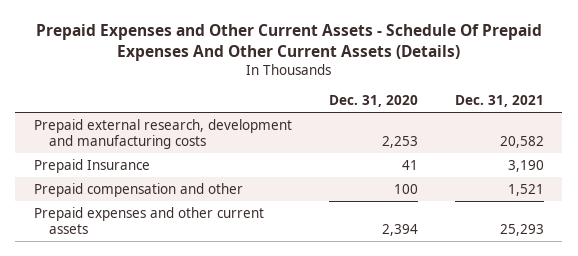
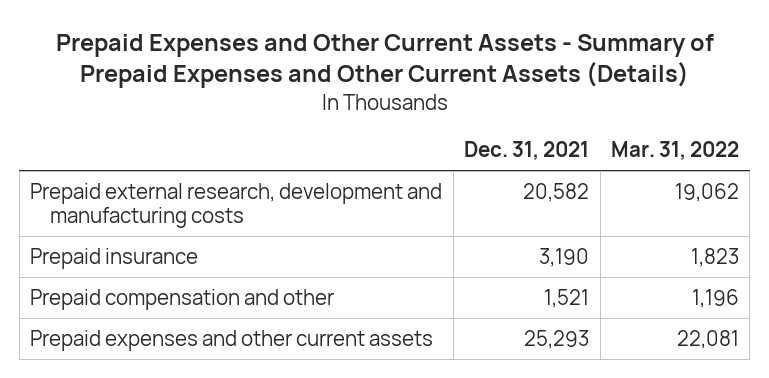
- Prepaid Expenses and Other Current Assets - Schedule Of Prepaid Expenses And Other Current Assets (Details)
+ Prepaid Expenses and Other Current Assets - Summary of Prepaid Expenses and Other Current Assets (Details)
- | Dec. 31, 2020 | Dec. 31, 2021
+ | Dec. 31, 2021 | Mar. 31, 2022
- Prepaid Insurance | 41 | 3,190
+ Prepaid insurance | 3,190 | 1,823

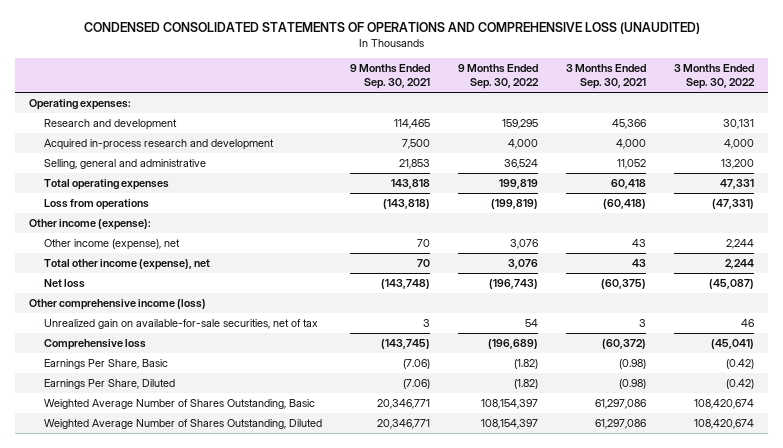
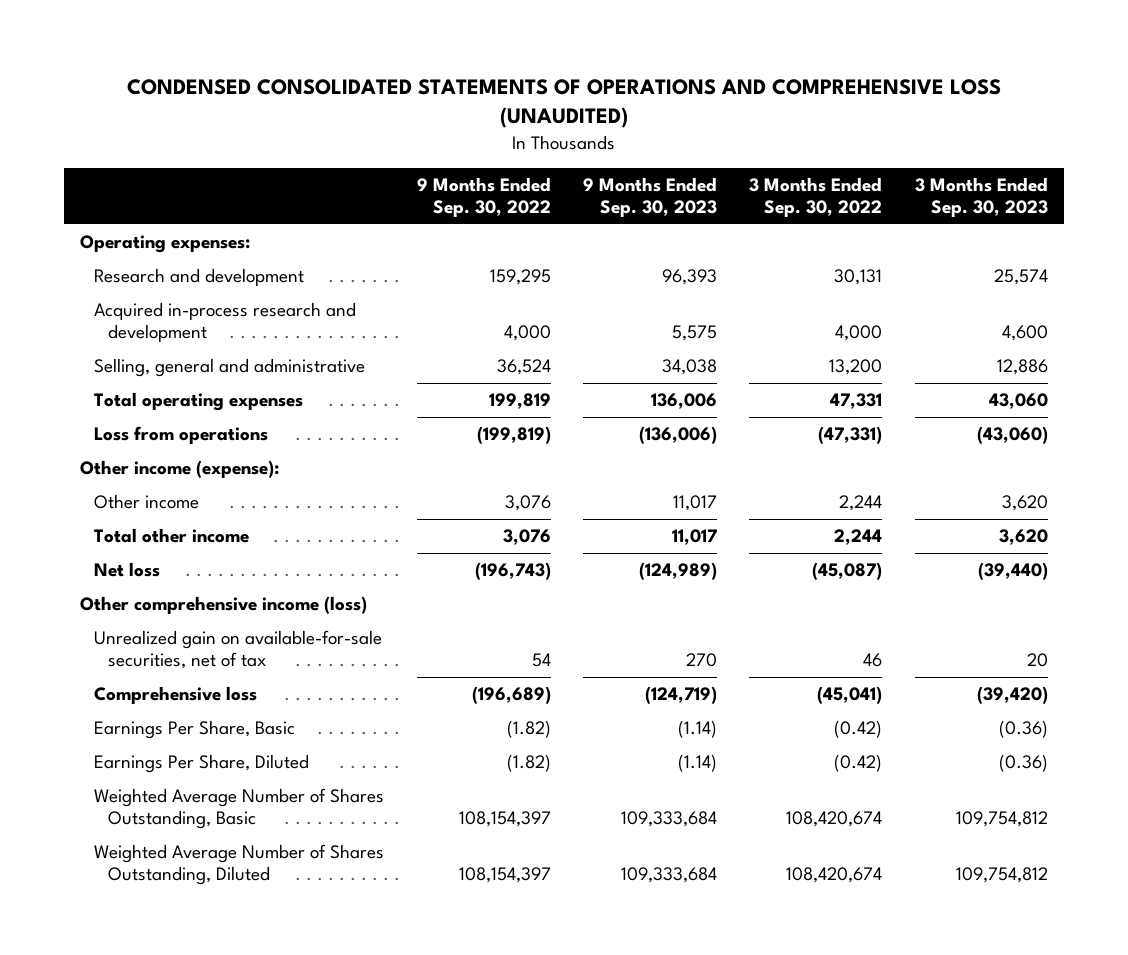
- | 9 Months Ended Sep. 30, 2021 | 9 Months Ended Sep. 30, 2022 | 3 Months Ended Sep. 30, 2021 | 3 Months Ended Sep. 30, 2022
+ | 9 Months Ended Sep. 30, 2022 | 9 Months Ended Sep. 30, 2023 | 3 Months Ended Sep. 30, 2022 | 3 Months Ended Sep. 30, 2023
- Other income (expense), net | 70 | 3,076 | 43 | 2,244
- Total other income (expense), net | 70 | 3,076 | 43 | 2,244
+ Other income | 3,076 | 11,017 | 2,244 | 3,620
+ Total other income | 3,076 | 11,017 | 2,244 | 3,620

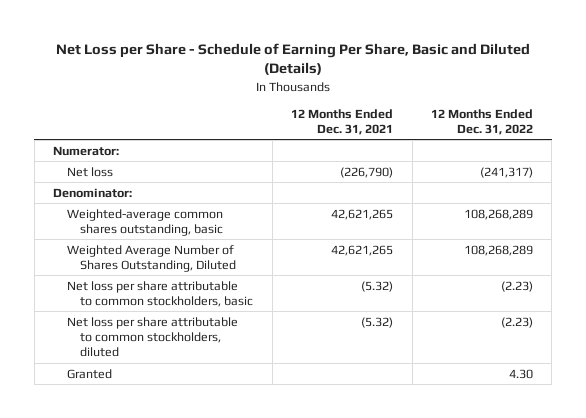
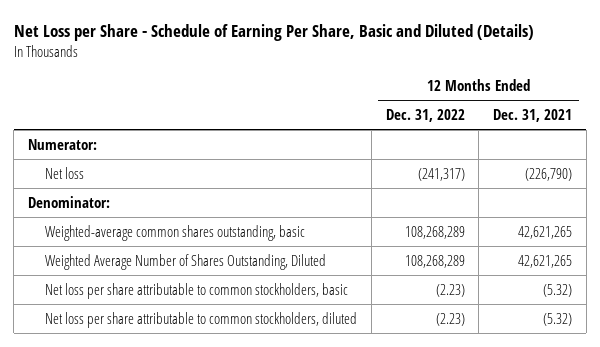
- | 12 Months Ended Dec. 31, 2021 | 12 Months Ended Dec. 31, 2022
+ | 12 Months Ended Dec. 31, 2022 | 12 Months Ended Dec. 31, 2021
- Granted | | 4.30

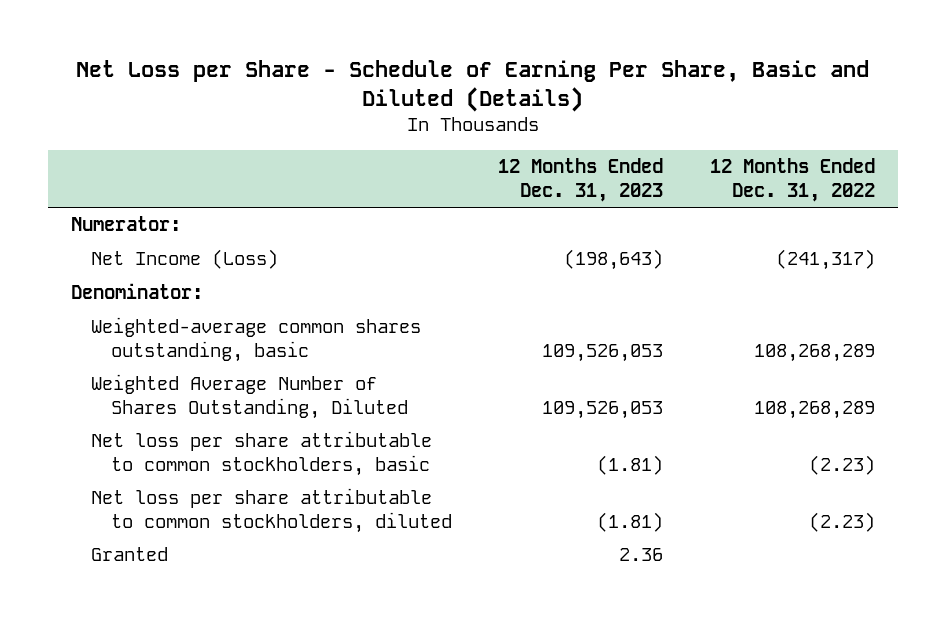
- | 12 Months Ended Dec. 31, 2022 | 12 Months Ended Dec. 31, 2021
+ | 12 Months Ended Dec. 31, 2023 | 12 Months Ended Dec. 31, 2022
- Net loss | (241,317) | (226,790)
+ Net Income (Loss) | (198,643) | (241,317)
+ Granted | 2.36 |

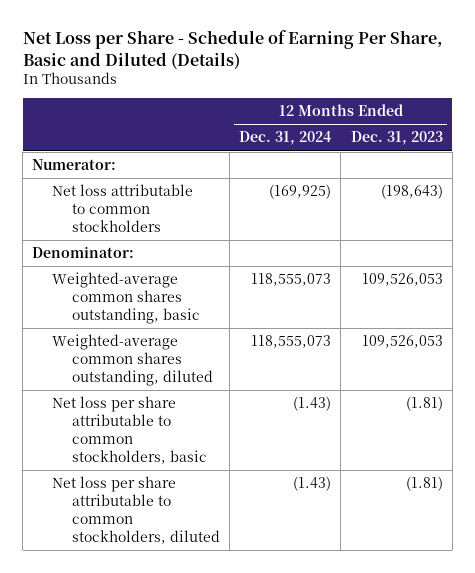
- | 12 Months Ended Dec. 31, 2023 | 12 Months Ended Dec. 31, 2022
+ | 12 Months Ended Dec. 31, 2024 | 12 Months Ended Dec. 31, 2023
- Net Income (Loss) | (198,643) | (241,317)
+ Net loss attributable to common stockholders | (169,925) | (198,643)
- Weighted Average Number of Shares Outstanding, Diluted | 109,526,053 | 108,268,289
+ Weighted-average common shares outstanding, diluted | 118,555,073 | 109,526,053
- Granted | 2.36 |

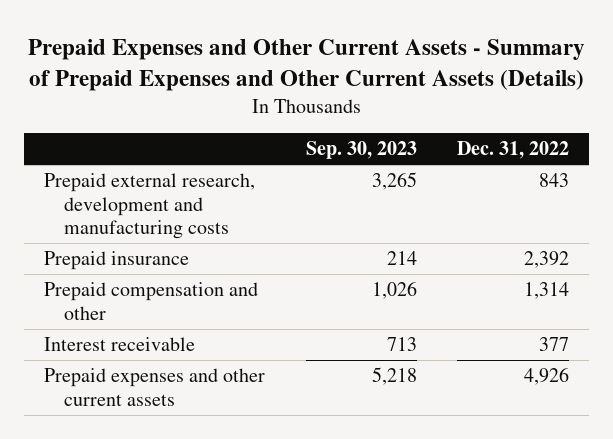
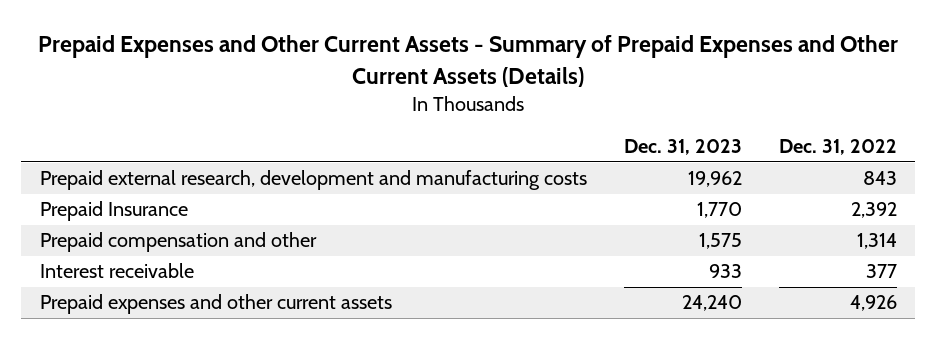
- | Sep. 30, 2023 | Dec. 31, 2022
+ | Dec. 31, 2023 | Dec. 31, 2022
- Prepaid insurance | 214 | 2,392
+ Prepaid Insurance | 1,770 | 2,392

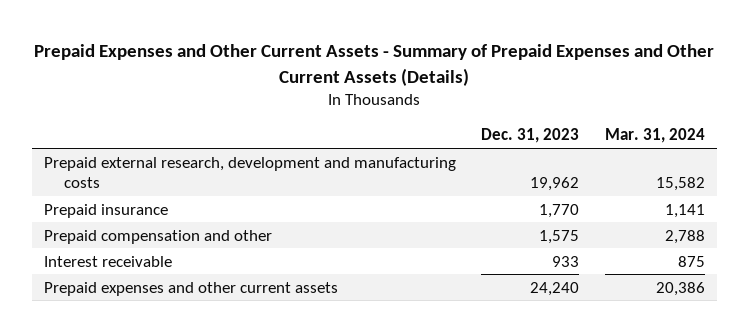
- | Dec. 31, 2023 | Dec. 31, 2022
+ | Dec. 31, 2023 | Mar. 31, 2024
- Prepaid Insurance | 1,770 | 2,392
+ Prepaid insurance | 1,770 | 1,141

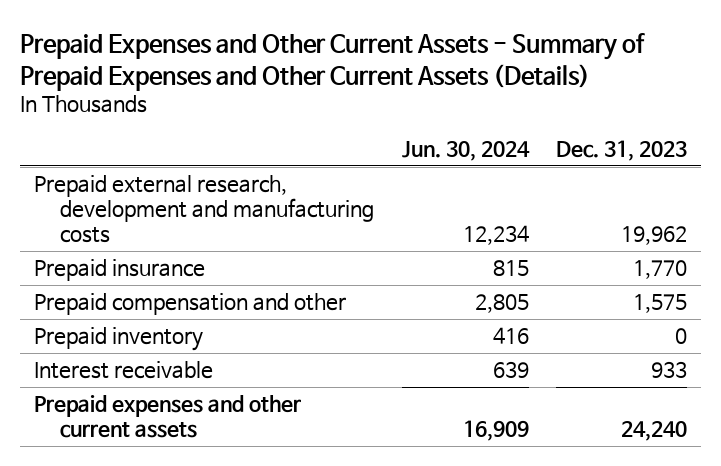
- | Dec. 31, 2023 | Mar. 31, 2024
+ | Jun. 30, 2024 | Dec. 31, 2023
+ Prepaid inventory | 416 | 0

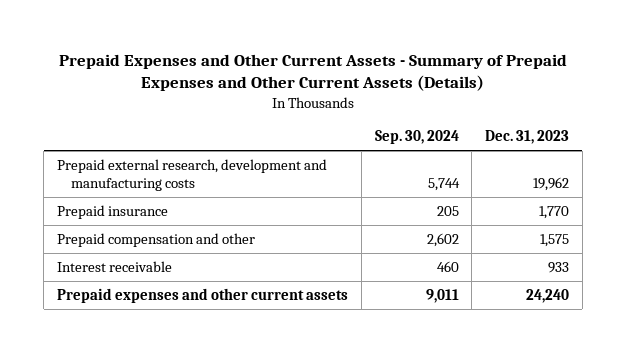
- | Jun. 30, 2024 | Dec. 31, 2023
+ | Sep. 30, 2024 | Dec. 31, 2023
- Prepaid inventory | 416 | 0

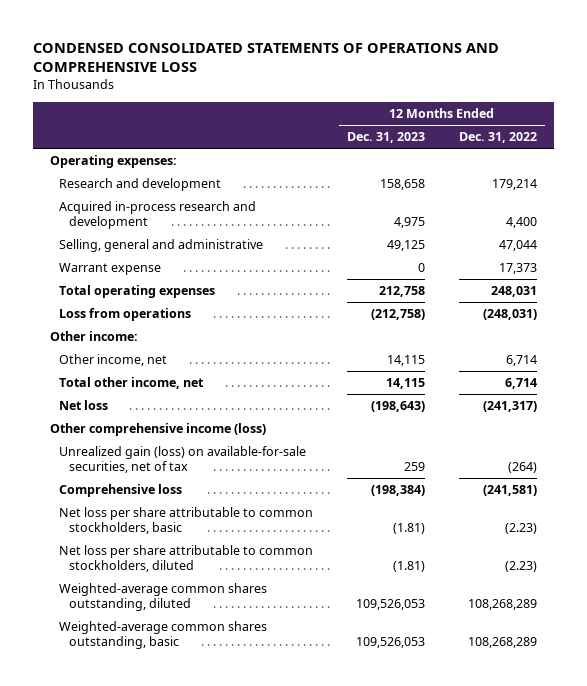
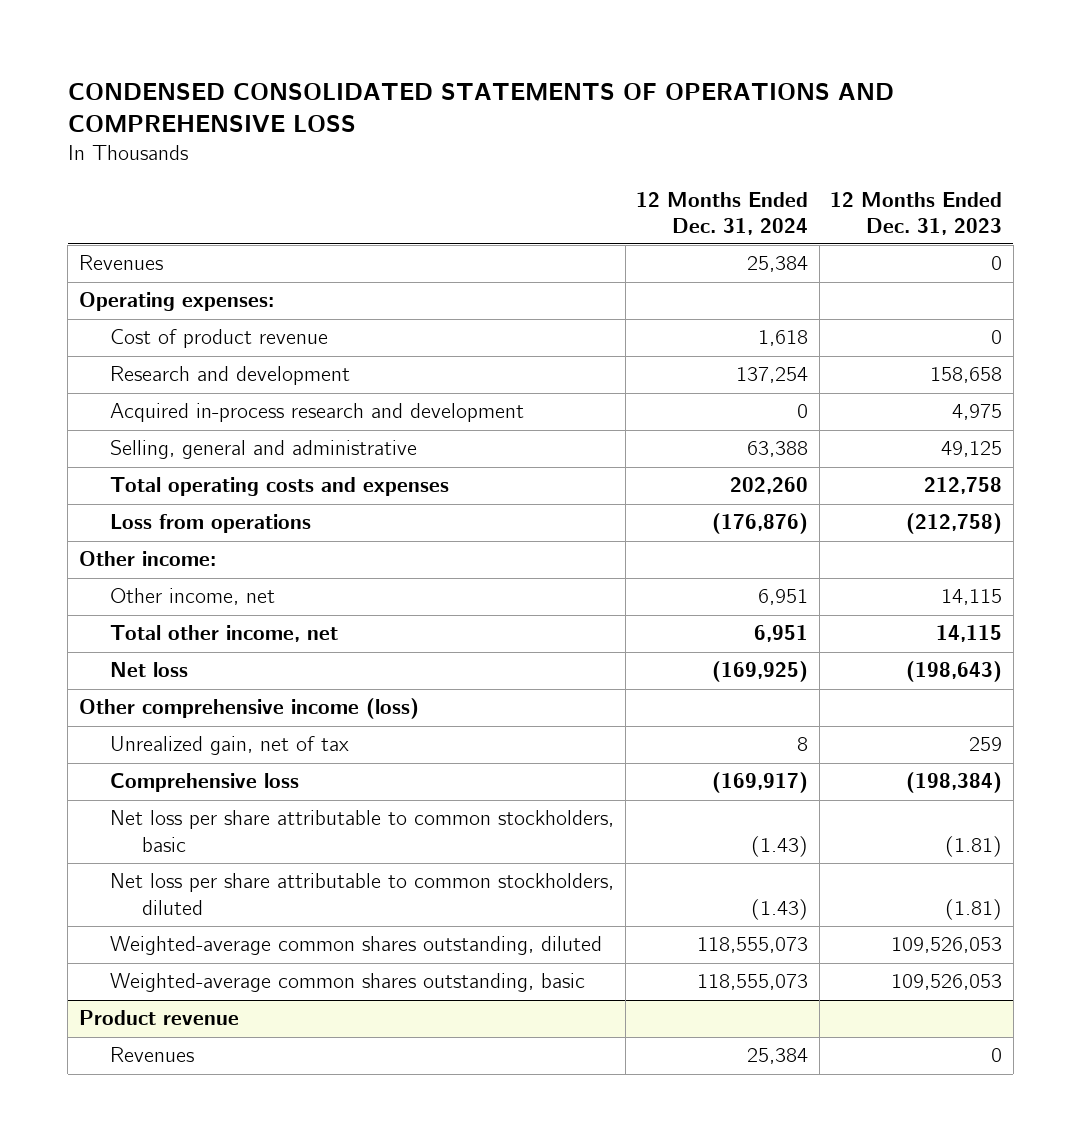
- | 12 Months Ended Dec. 31, 2023 | 12 Months Ended Dec. 31, 2022
+ | 12 Months Ended Dec. 31, 2024 | 12 Months Ended Dec. 31, 2023
+ Revenues | 25,384 | 0
+ Cost of product revenue | 1,618 | 0
- Warrant expense | 0 | 17,373
- Total operating expenses | 212,758 | 248,031
+ Total operating costs and expenses | 202,260 | 212,758
- Unrealized gain (loss) on available-for-sale securities, net of tax | 259 | (264)
+ Unrealized gain, net of tax | 8 | 259
+ Product revenue
+ Revenues | 25,384 | 0

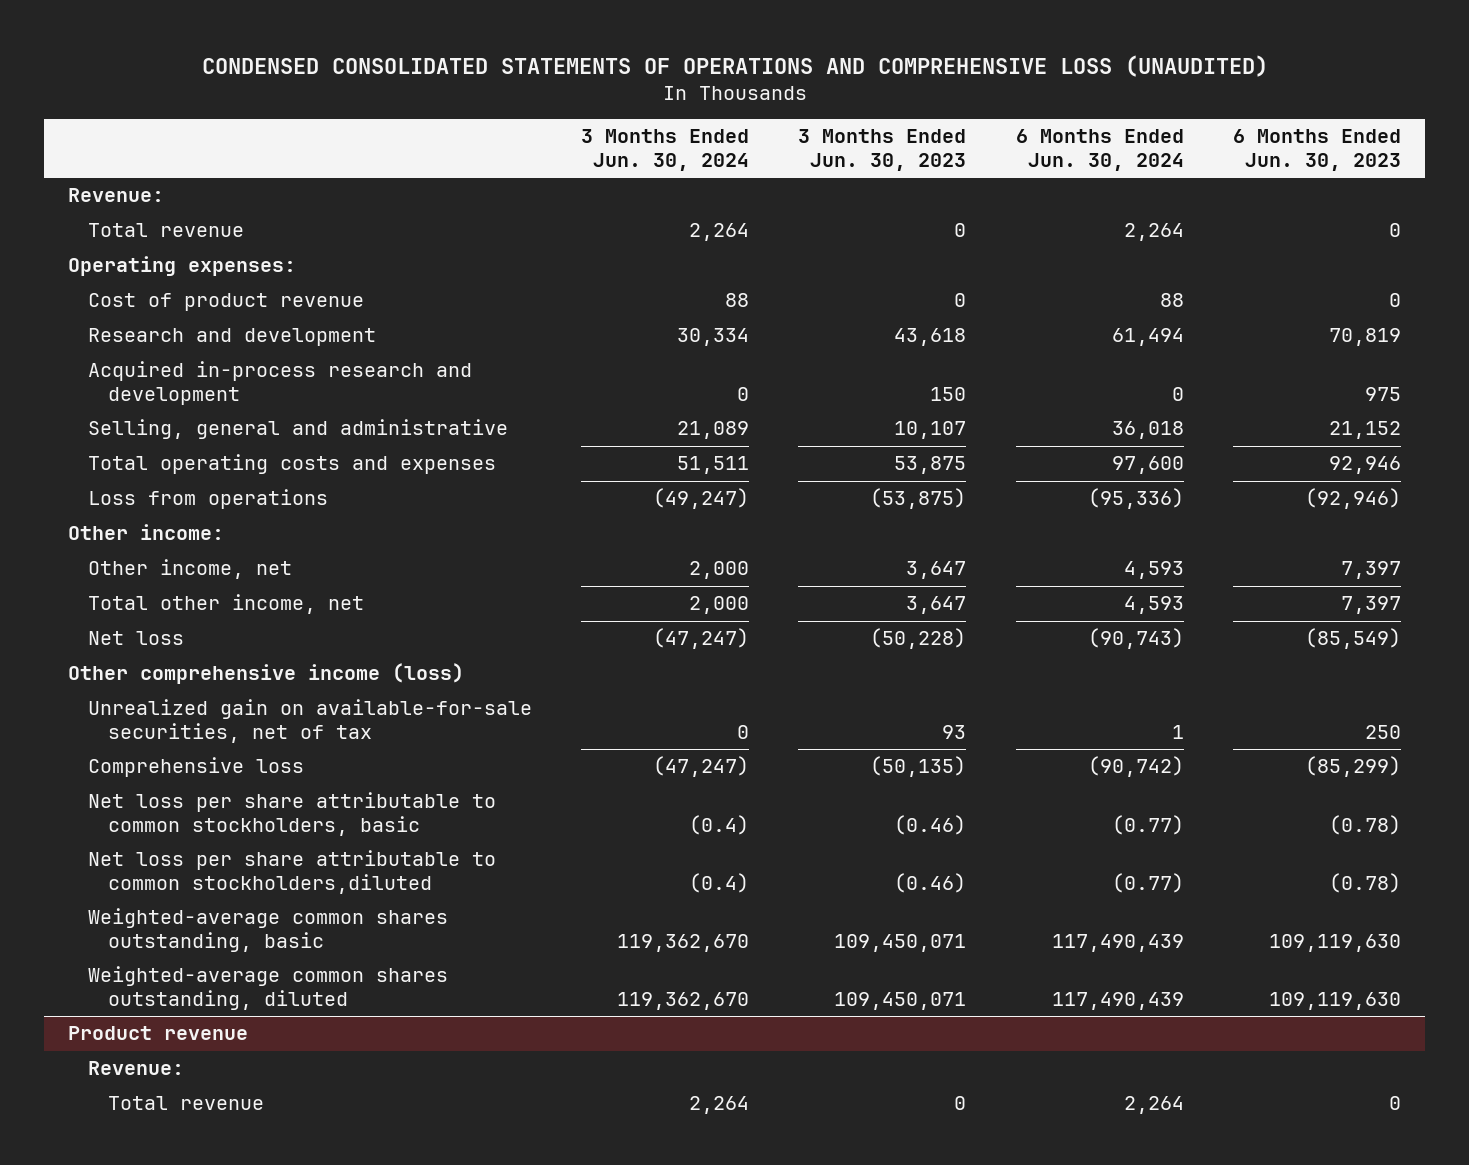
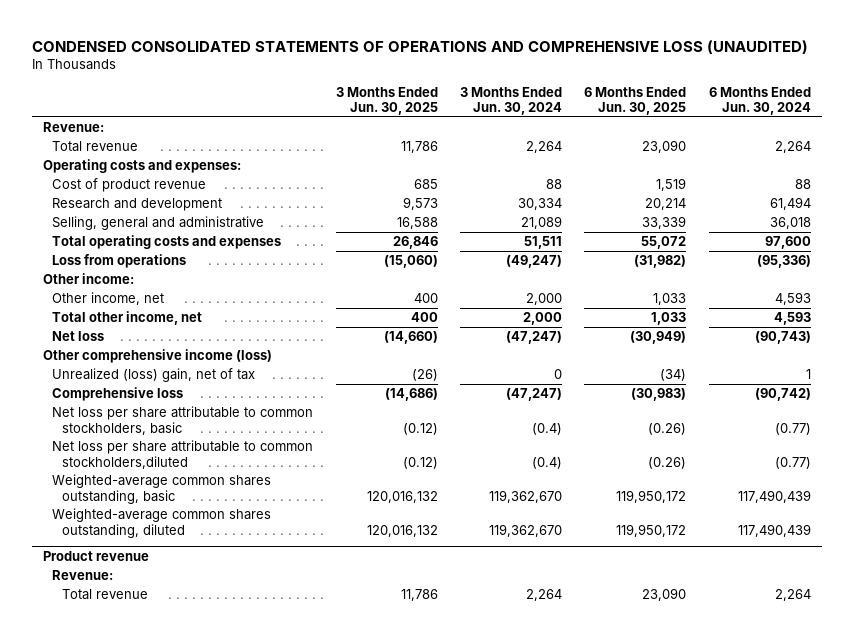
- | 3 Months Ended Jun. 30, 2024 | 3 Months Ended Jun. 30, 2023 | 6 Months Ended Jun. 30, 2024 | 6 Months Ended Jun. 30, 2023
+ | 3 Months Ended Jun. 30, 2025 | 3 Months Ended Jun. 30, 2024 | 6 Months Ended Jun. 30, 2025 | 6 Months Ended Jun. 30, 2024
- Operating expenses:
+ Operating costs and expenses:
- Acquired in-process research and development | 0 | 150 | 0 | 975
- Unrealized gain on available-for-sale securities, net of tax | 0 | 93 | 1 | 250
+ Unrealized (loss) gain, net of tax | (26) | 0 | (34) | 1

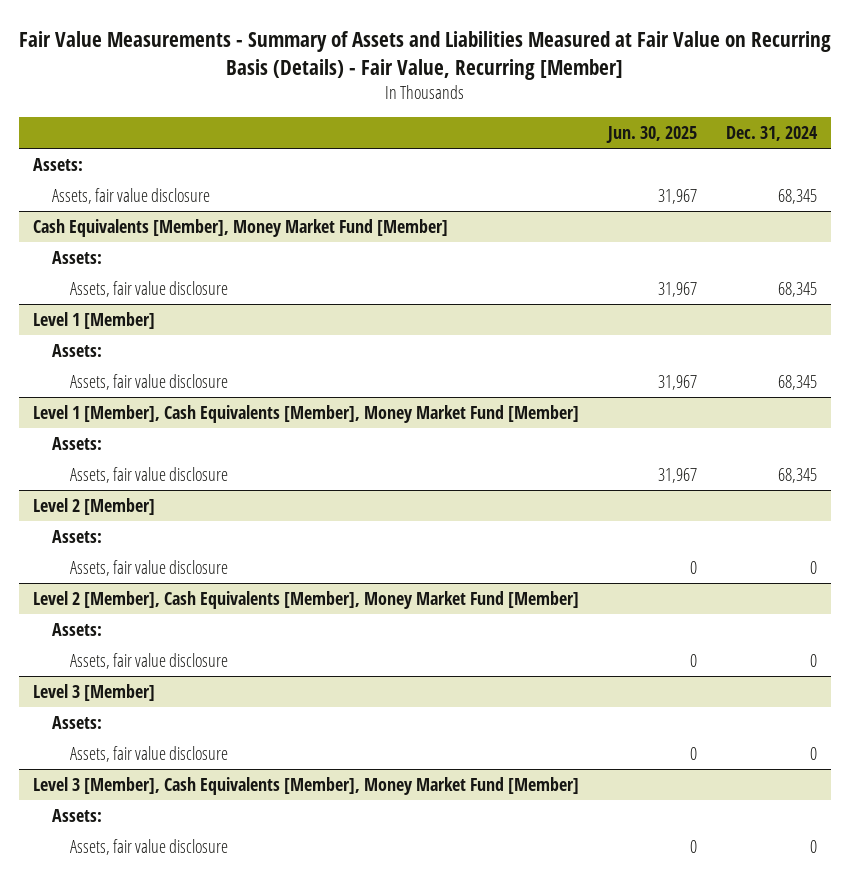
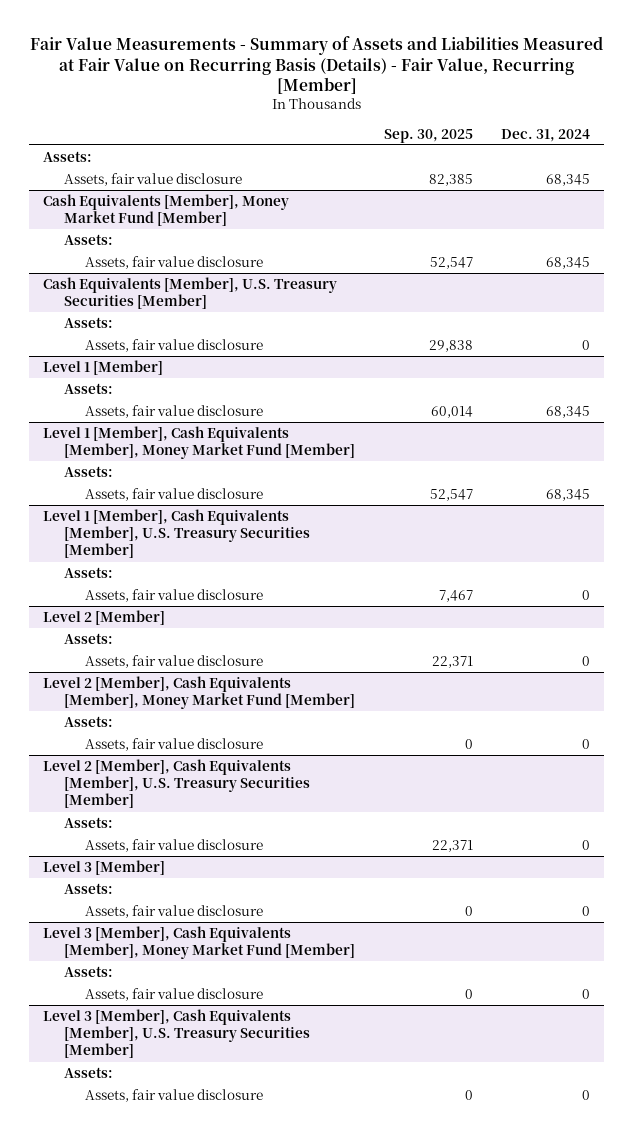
- | Jun. 30, 2025 | Dec. 31, 2024
+ | Sep. 30, 2025 | Dec. 31, 2024
+ Cash Equivalents [Member], U.S. Treasury Securities [Member]
+ Assets:
+ Assets, fair value disclosure | 29,838 | 0
+ Level 1 [Member], Cash Equivalents [Member], U.S. Treasury Securities [Member]
+ Assets:
+ Assets, fair value disclosure | 7,467 | 0
+ Level 2 [Member], Cash Equivalents [Member], U.S. Treasury Securities [Member]
+ Assets:
+ Assets, fair value disclosure | 22,371 | 0
+ Level 3 [Member], Cash Equivalents [Member], U.S. Treasury Securities [Member]
+ Assets:
+ Assets, fair value disclosure | 0 | 0

